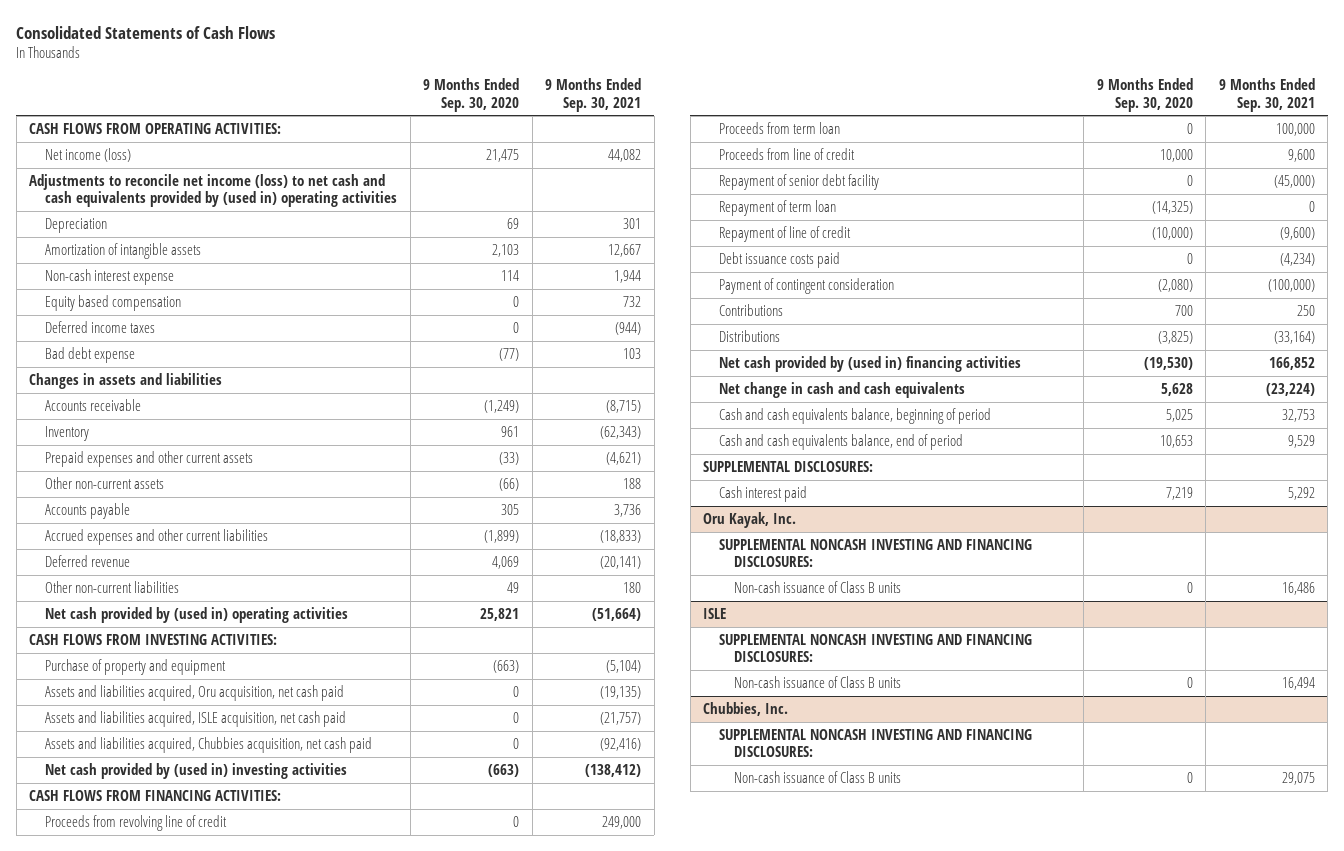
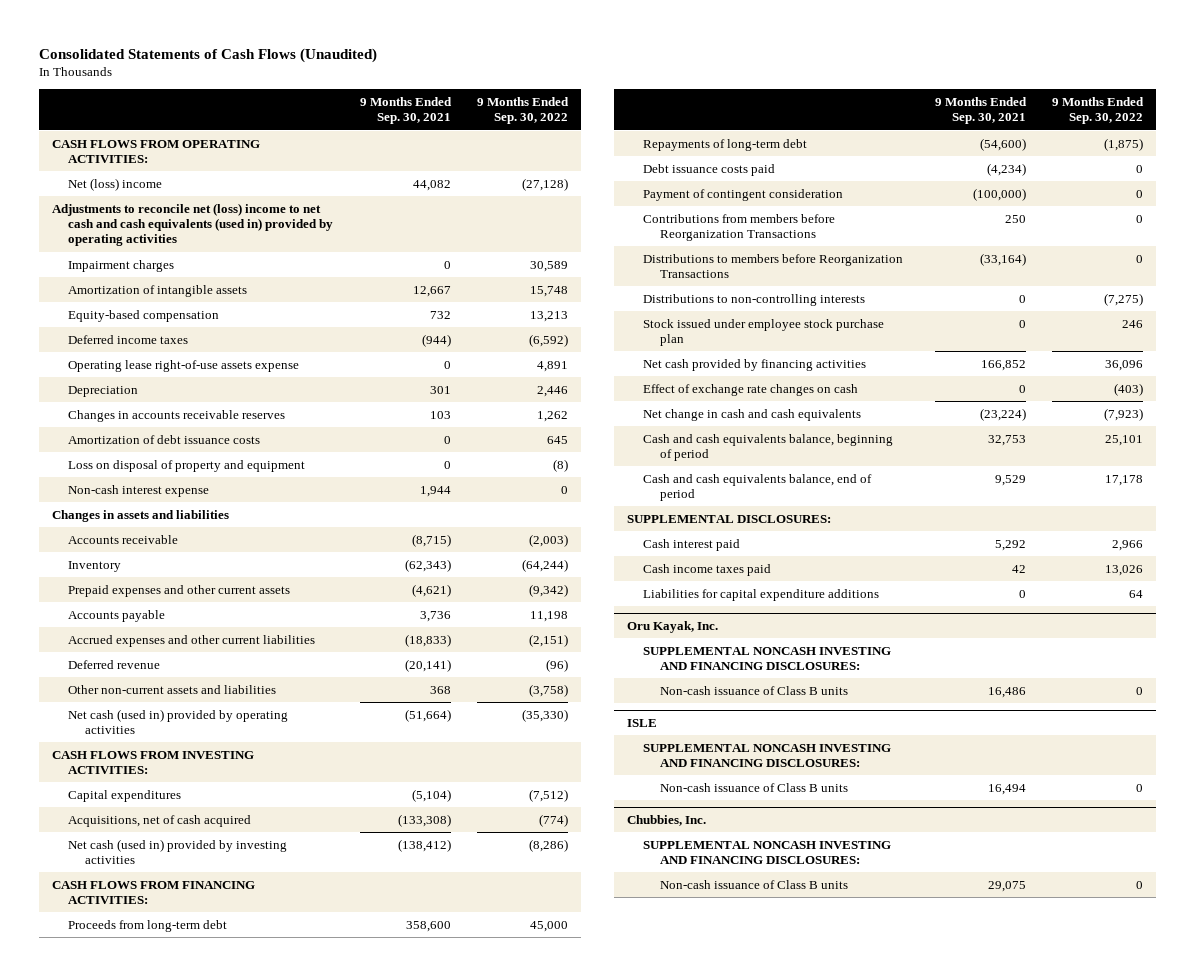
- Consolidated Statements of Cash Flows
+ Consolidated Statements of Cash Flows (Unaudited)
- | 9 Months Ended Sep. 30, 2020 | 9 Months Ended Sep. 30, 2021
+ | 9 Months Ended Sep. 30, 2021 | 9 Months Ended Sep. 30, 2022
- Net income (loss) | 21,475 | 44,082
- Adjustments to reconcile net income (loss) to net cash and cash equivalents provided by (used in) operating activities
+ Net (loss) income | 44,082 | (27,128)
+ Adjustments to reconcile net (loss) income to net cash and cash equivalents (used in) provided by operating activities
+ Impairment charges | 0 | 30,589
- Equity based compensation | 0 | 732
+ Equity-based compensation | 732 | 13,213
- Bad debt expense | (77) | 103
+ Operating lease right-of-use assets expense | 0 | 4,891
moved down: Depreciation | 301 | 2,446
+ Changes in accounts receivable reserves | 103 | 1,262
+ Amortization of debt issuance costs | 0 | 645
+ Loss on disposal of property and equipment | 0 | (8)
moved down: Non-cash interest expense | 1,944 | 0
- Other non-current assets | (66) | 188
- Other non-current liabilities | 49 | 180
- Net cash provided by (used in) operating activities | 25,821 | (51,664)
+ Other non-current assets and liabilities | 368 | (3,758)
+ Net cash (used in) provided by operating activities | (51,664) | (35,330)
- Purchase of property and equipment | (663) | (5,104)
- Assets and liabilities acquired, Oru acquisition, net cash paid | 0 | (19,135)
- Assets and liabilities acquired, ISLE acquisition, net cash paid | 0 | (21,757)
- Assets and liabilities acquired, Chubbies acquisition, net cash paid | 0 | (92,416)
- Net cash provided by (used in) investing activities | (663) | (138,412)
+ Capital expenditures | (5,104) | (7,512)
+ Acquisitions, net of cash acquired | (133,308) | (774)
+ Net cash (used in) provided by investing activities | (138,412) | (8,286)
- Proceeds from revolving line of credit | 0 | 249,000
- Proceeds from term loan | 0 | 100,000
- Proceeds from line of credit | 10,000 | 9,600
- Repayment of senior debt facility | 0 | (45,000)
- Repayment of term loan | (14,325) | 0
- Repayment of line of credit | (10,000) | (9,600)
+ Proceeds from long-term debt | 358,600 | 45,000
+ Repayments of long-term debt | (54,600) | (1,875)
- Contributions | 700 | 250
- Distributions | (3,825) | (33,164)
- Net cash provided by (used in) financing activities | (19,530) | 166,852
+ Contributions from members before Reorganization Transactions | 250 | 0
+ Distributions to members before Reorganization Transactions | (33,164) | 0
+ Distributions to non-controlling interests | 0 | (7,275)
+ Stock issued under employee stock purchase plan | 0 | 246
+ Net cash provided by financing activities | 166,852 | 36,096
+ Effect of exchange rate changes on cash | 0 | (403)
+ Cash income taxes paid | 42 | 13,026
+ Liabilities for capital expenditure additions | 0 | 64

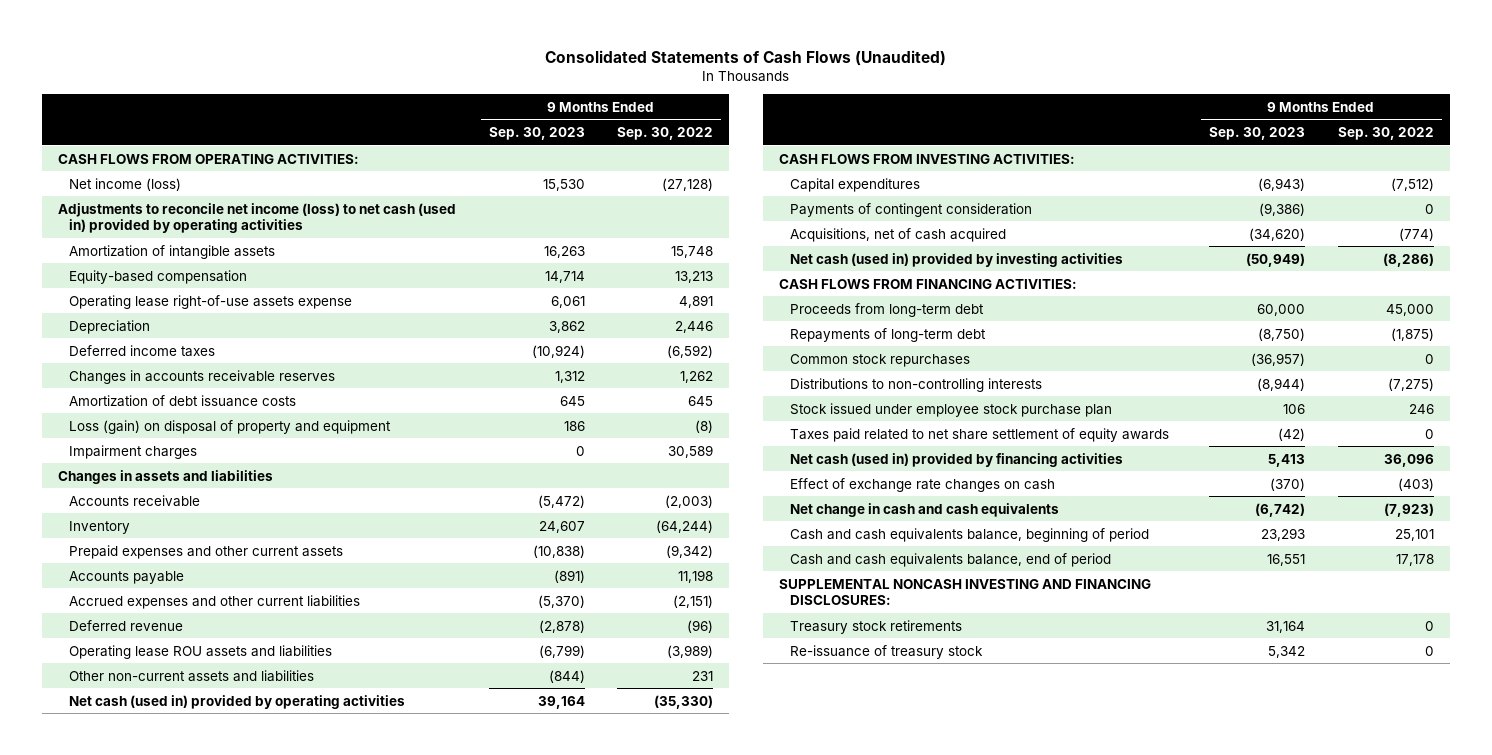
- | 9 Months Ended Sep. 30, 2021 | 9 Months Ended Sep. 30, 2022
+ | 9 Months Ended Sep. 30, 2023 | 9 Months Ended Sep. 30, 2022
- Net (loss) income | 44,082 | (27,128)
- Adjustments to reconcile net (loss) income to net cash and cash equivalents (used in) provided by operating activities
+ Net income (loss) | 15,530 | (27,128)
+ Adjustments to reconcile net income (loss) to net cash (used in) provided by operating activities
moved down: Deferred income taxes | (10,924) | (6,592)
- Loss on disposal of property and equipment | 0 | (8)
- Non-cash interest expense | 1,944 | 0
+ Loss (gain) on disposal of property and equipment | 186 | (8)
moved down: Impairment charges | 0 | 30,589
- Other non-current assets and liabilities | 368 | (3,758)
+ Operating lease ROU assets and liabilities | (6,799) | (3,989)
+ Other non-current assets and liabilities | (844) | 231
+ Payments of contingent consideration | (9,386) | 0
- Debt issuance costs paid | (4,234) | 0
- Payment of contingent consideration | (100,000) | 0
- Contributions from members before Reorganization Transactions | 250 | 0
- Distributions to members before Reorganization Transactions | (33,164) | 0
+ Common stock repurchases | (36,957) | 0
- Net cash provided by financing activities | 166,852 | 36,096
+ Taxes paid related to net share settlement of equity awards | (42) | 0
+ Net cash (used in) provided by financing activities | 5,413 | 36,096
- SUPPLEMENTAL DISCLOSURES:
- Cash interest paid | 5,292 | 2,966
- Cash income taxes paid | 42 | 13,026
- Liabilities for capital expenditure additions | 0 | 64
- Oru Kayak, Inc.
- Non-cash issuance of Class B units | 16,486 | 0
- ISLE
- SUPPLEMENTAL NONCASH INVESTING AND FINANCING DISCLOSURES:
- Non-cash issuance of Class B units | 16,494 | 0
- Chubbies, Inc.
- SUPPLEMENTAL NONCASH INVESTING AND FINANCING DISCLOSURES:
- Non-cash issuance of Class B units | 29,075 | 0
+ Treasury stock retirements | 31,164 | 0
+ Re-issuance of treasury stock | 5,342 | 0

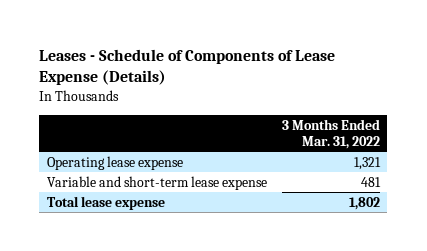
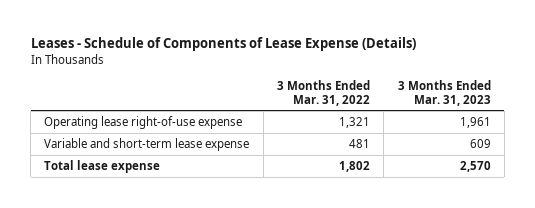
- | 3 Months Ended Mar. 31, 2022
+ | 3 Months Ended Mar. 31, 2022 | 3 Months Ended Mar. 31, 2023
- Operating lease expense | 1,321
+ Operating lease right-of-use expense | 1,321 | 1,961

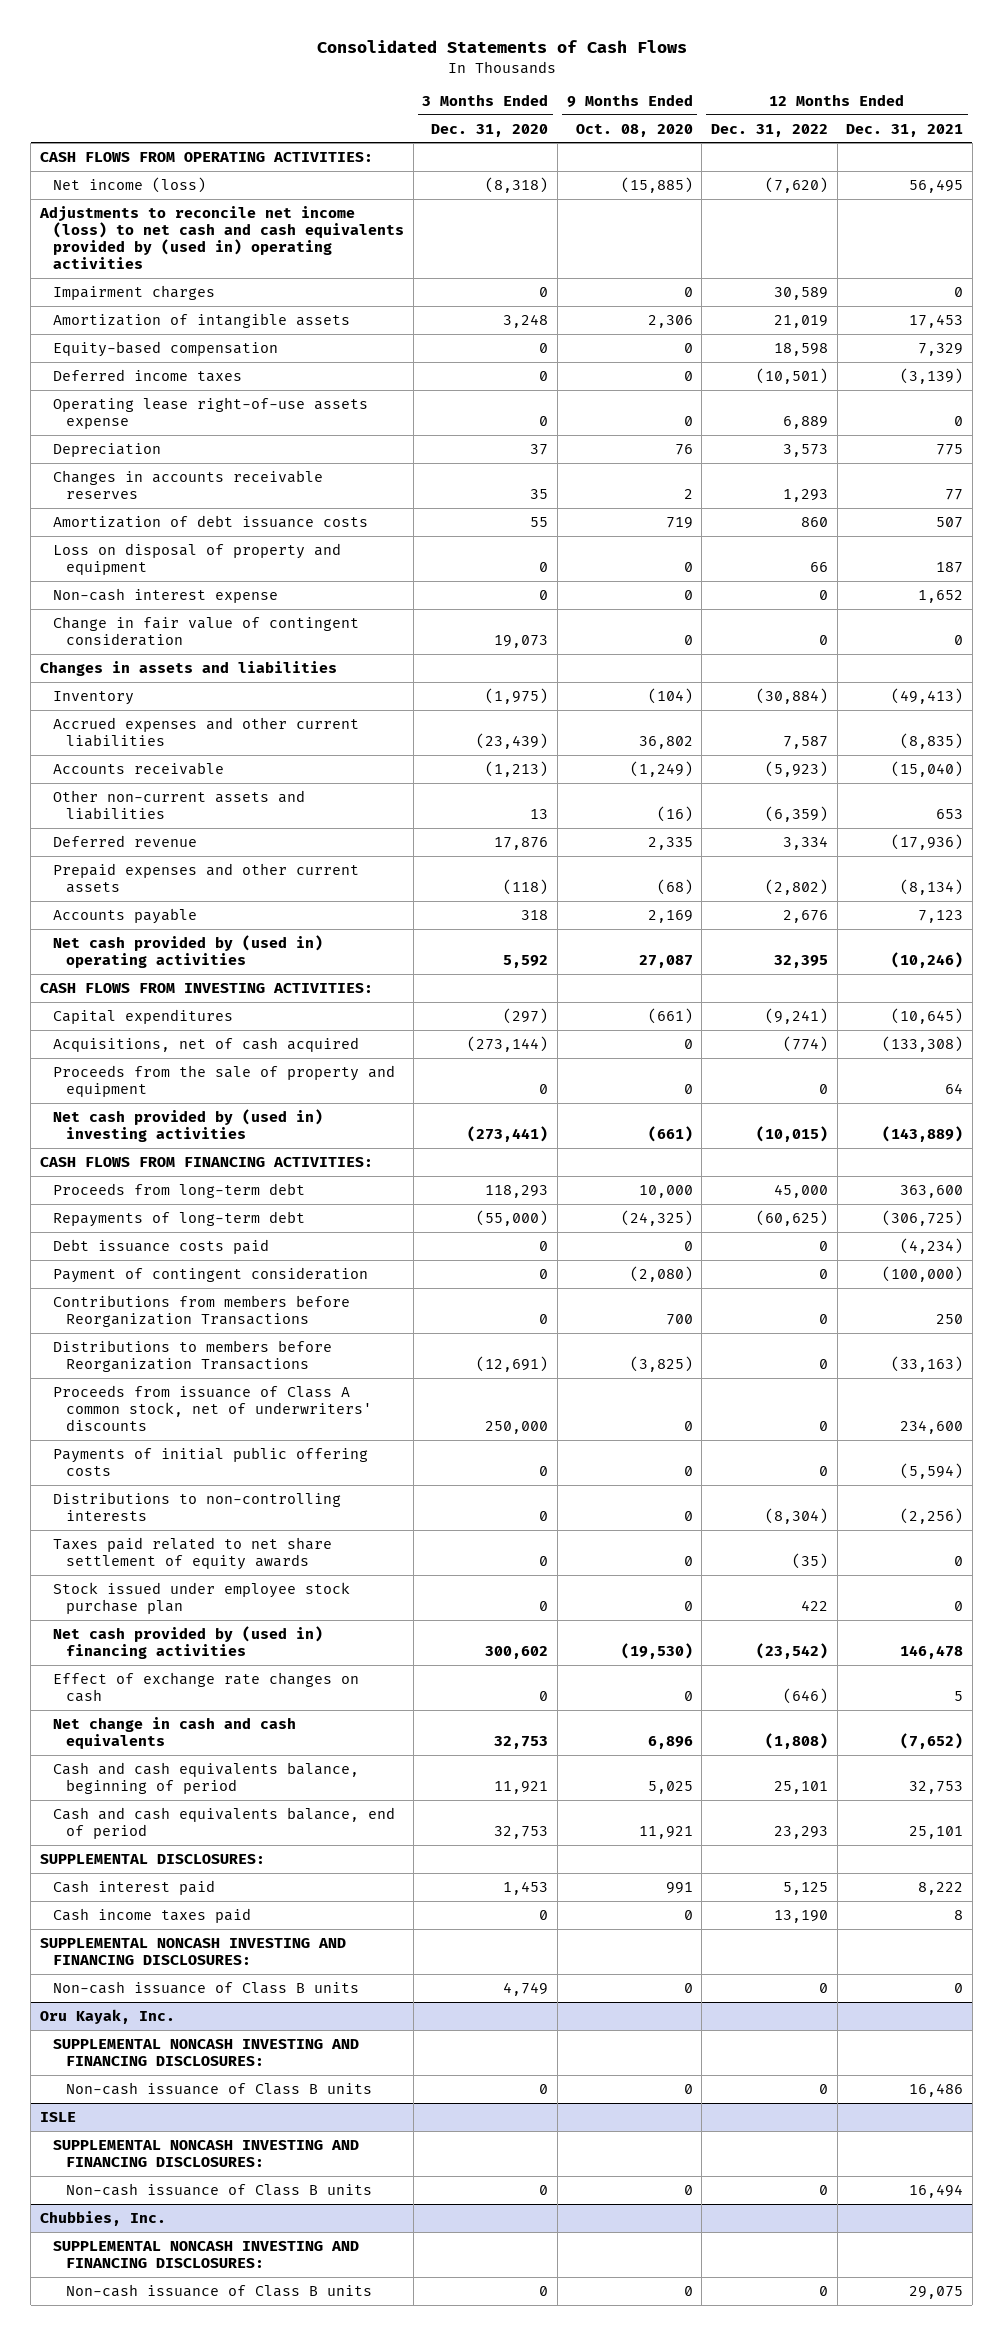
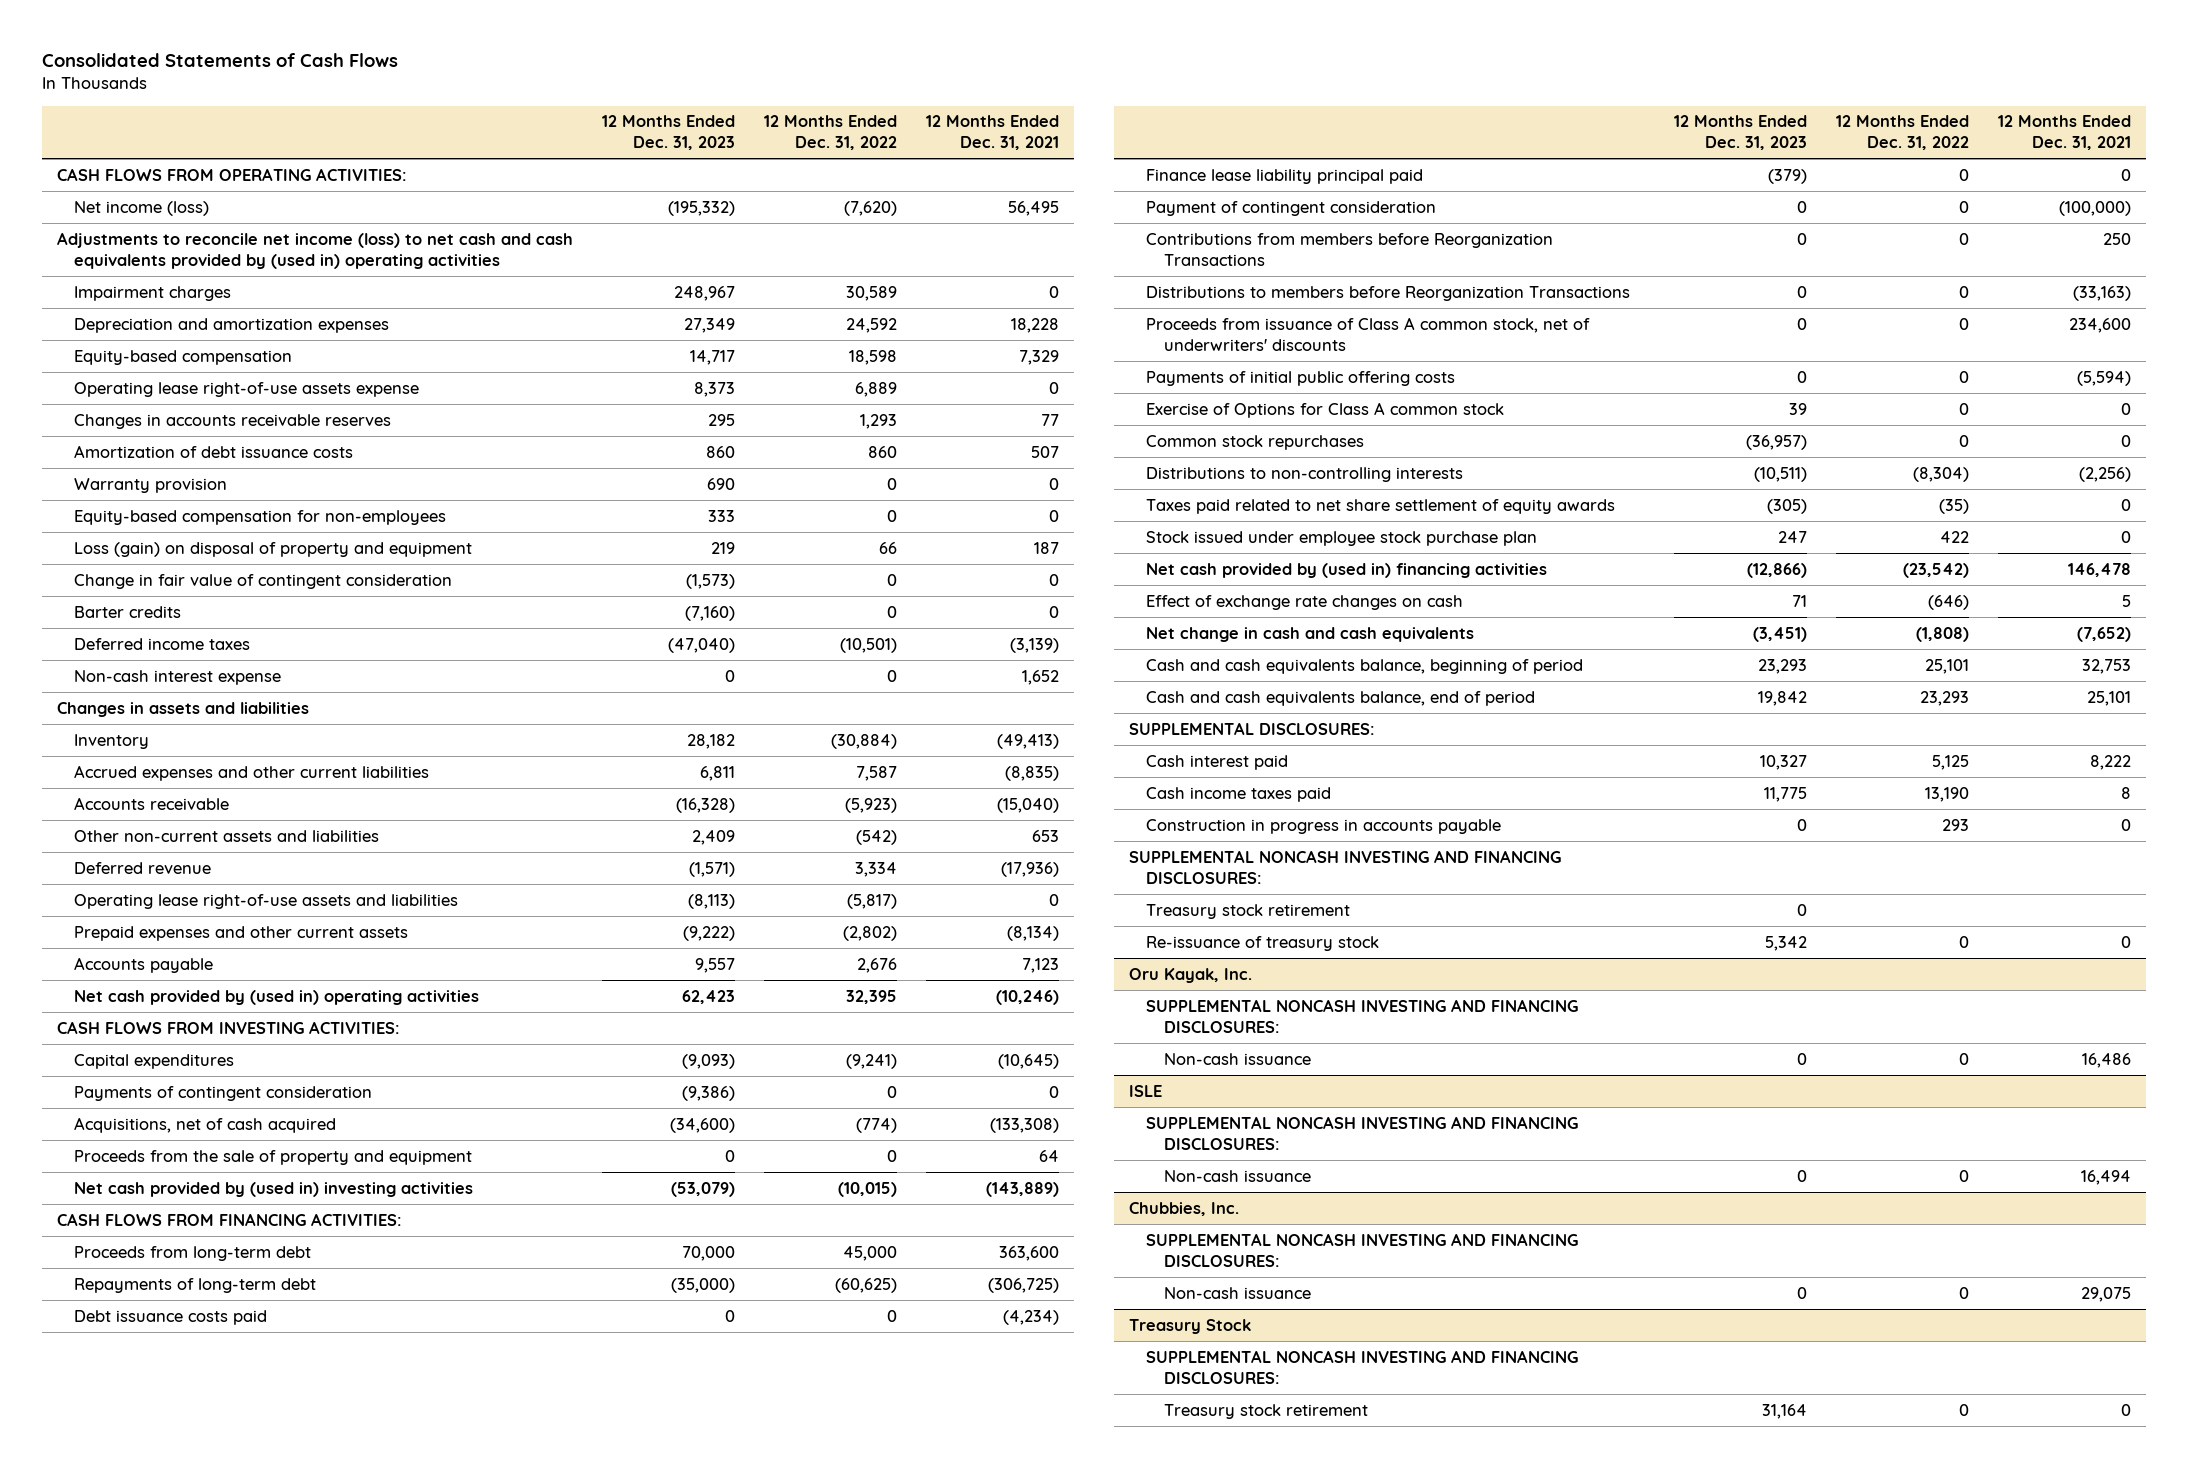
- | 3 Months Ended Dec. 31, 2020 | 9 Months Ended Oct. 08, 2020 | 12 Months Ended Dec. 31, 2022 | 12 Months Ended Dec. 31, 2021
+ | 12 Months Ended Dec. 31, 2023 | 12 Months Ended Dec. 31, 2022 | 12 Months Ended Dec. 31, 2021
- Amortization of intangible assets | 3,248 | 2,306 | 21,019 | 17,453
+ Depreciation and amortization expenses | 27,349 | 24,592 | 18,228
- Depreciation | 37 | 76 | 3,573 | 775
- Loss on disposal of property and equipment | 0 | 0 | 66 | 187
+ Warranty provision | 690 | 0 | 0
+ Equity-based compensation for non-employees | 333 | 0 | 0
+ Loss (gain) on disposal of property and equipment | 219 | 66 | 187
+ Barter credits | (7,160) | 0 | 0
moved down: Deferred income taxes | (47,040) | (10,501) | (3,139)
moved down: Non-cash interest expense | 0 | 0 | 1,652
- Other non-current assets and liabilities | 13 | (16) | (6,359) | 653
+ Other non-current assets and liabilities | 2,409 | (542) | 653
+ Operating lease right-of-use assets and liabilities | (8,113) | (5,817) | 0
+ Payments of contingent consideration | (9,386) | 0 | 0
+ Finance lease liability principal paid | (379) | 0 | 0
+ Exercise of Options for Class A common stock | 39 | 0 | 0
+ Common stock repurchases | (36,957) | 0 | 0
+ Construction in progress in accounts payable | 0 | 293 | 0
- Non-cash issuance of Class B units | 4,749 | 0 | 0 | 0
+ Treasury stock retirement | 0 | |
+ Re-issuance of treasury stock | 5,342 | 0 | 0
@ Oru Kayak, Inc.
- Non-cash issuance of Class B units | 0 | 0 | 0 | 16,486
+ Non-cash issuance | 0 | 0 | 16,486
@ ISLE
- Non-cash issuance of Class B units | 0 | 0 | 0 | 16,494
+ Non-cash issuance | 0 | 0 | 16,494
@ Chubbies, Inc.
- Non-cash issuance of Class B units | 0 | 0 | 0 | 29,075
+ Non-cash issuance | 0 | 0 | 29,075
+ Treasury Stock
+ SUPPLEMENTAL NONCASH INVESTING AND FINANCING DISCLOSURES:
+ Treasury stock retirement | 31,164 | 0 | 0

